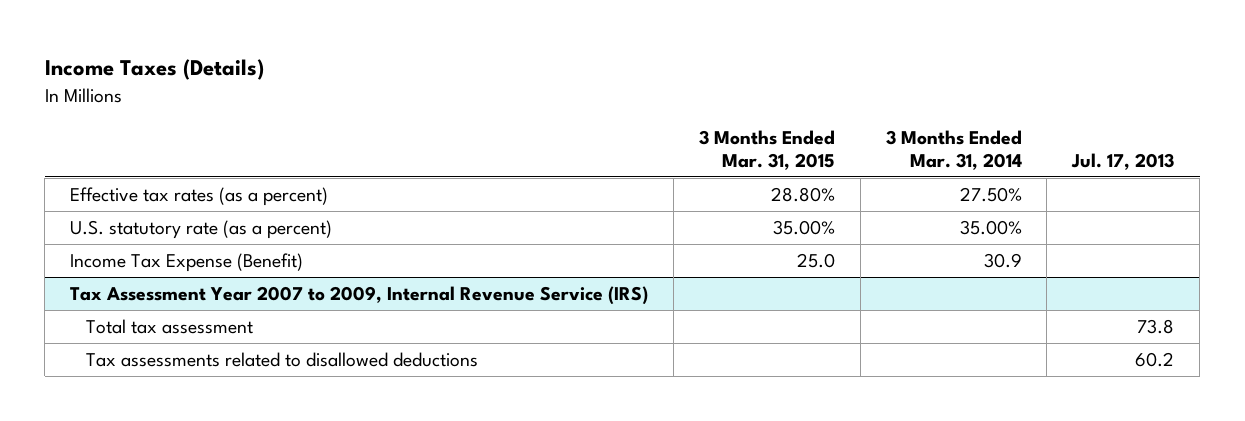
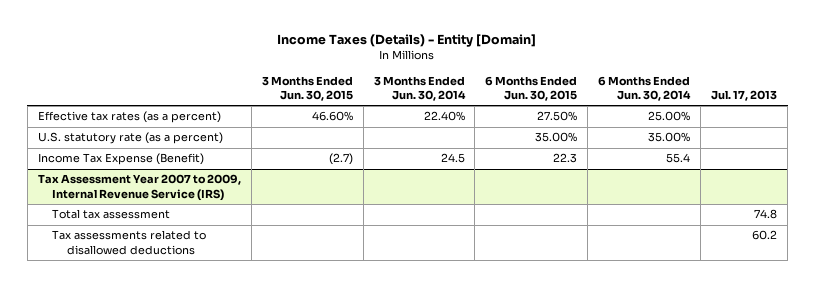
- Income Taxes (Details)
+ Income Taxes (Details) - Entity [Domain]
- | 3 Months Ended Mar. 31, 2015 | 3 Months Ended Mar. 31, 2014 | Jul. 17, 2013
+ | 3 Months Ended Jun. 30, 2015 | 3 Months Ended Jun. 30, 2014 | 6 Months Ended Jun. 30, 2015 | 6 Months Ended Jun. 30, 2014 | Jul. 17, 2013
@ Tax Assessment Year 2007 to 2009, Internal Revenue Service (IRS)
- Total tax assessment | | | 73.8
+ Total tax assessment | | | | | 74.8

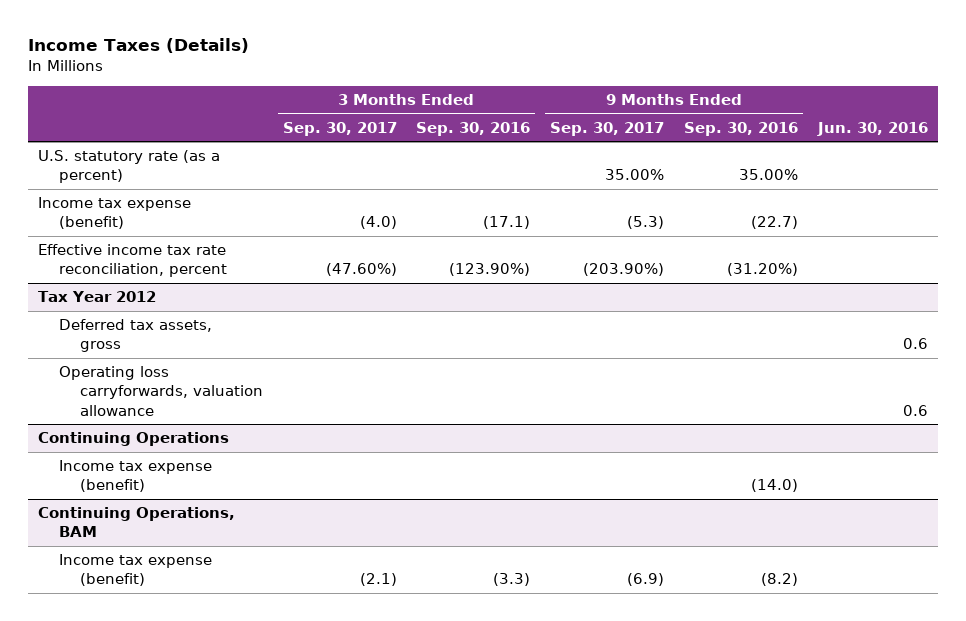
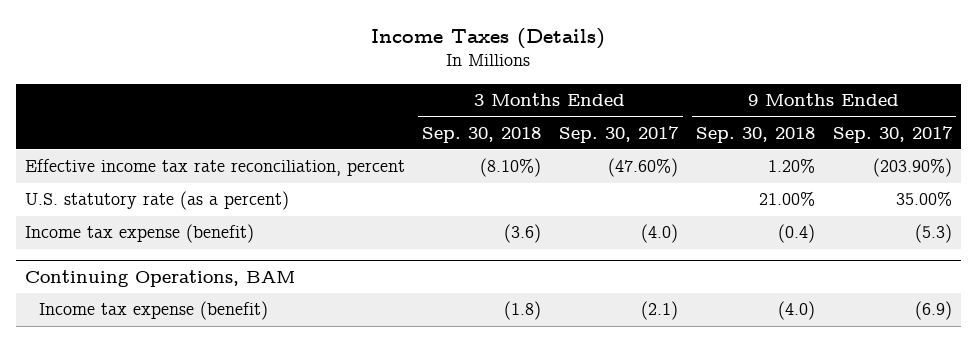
- | 3 Months Ended Sep. 30, 2017 | 3 Months Ended Sep. 30, 2016 | 9 Months Ended Sep. 30, 2017 | 9 Months Ended Sep. 30, 2016 | Jun. 30, 2016
+ | 3 Months Ended Sep. 30, 2018 | 3 Months Ended Sep. 30, 2017 | 9 Months Ended Sep. 30, 2018 | 9 Months Ended Sep. 30, 2017
moved up: Effective income tax rate reconciliation, percent | (8.10%) | (47.60%) | 1.20% | (203.90%)
- Tax Year 2012
- Deferred tax assets, gross | | | | | 0.6
- Operating loss carryforwards, valuation allowance | | | | | 0.6
- Continuing Operations
- Income tax expense (benefit) | | | | (14.0) |

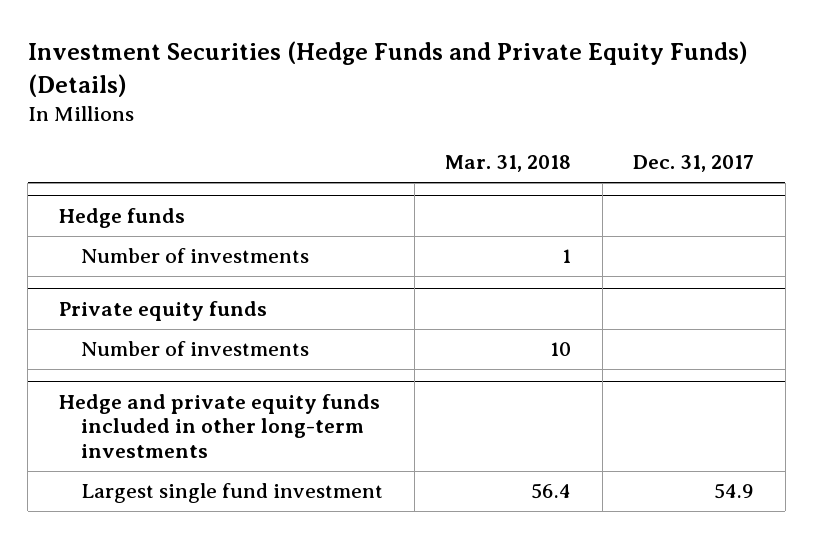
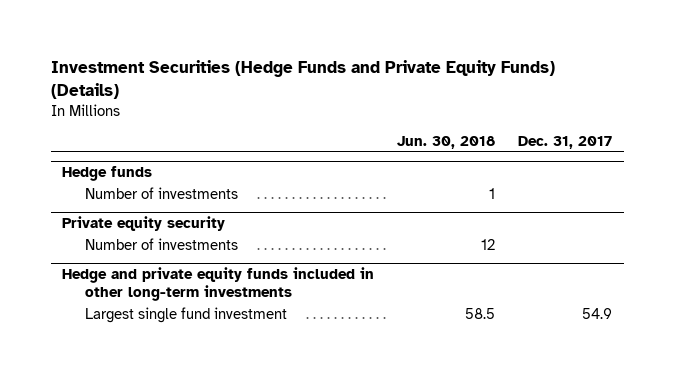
- | Mar. 31, 2018 | Dec. 31, 2017
+ | Jun. 30, 2018 | Dec. 31, 2017
- Private equity funds
+ Private equity security

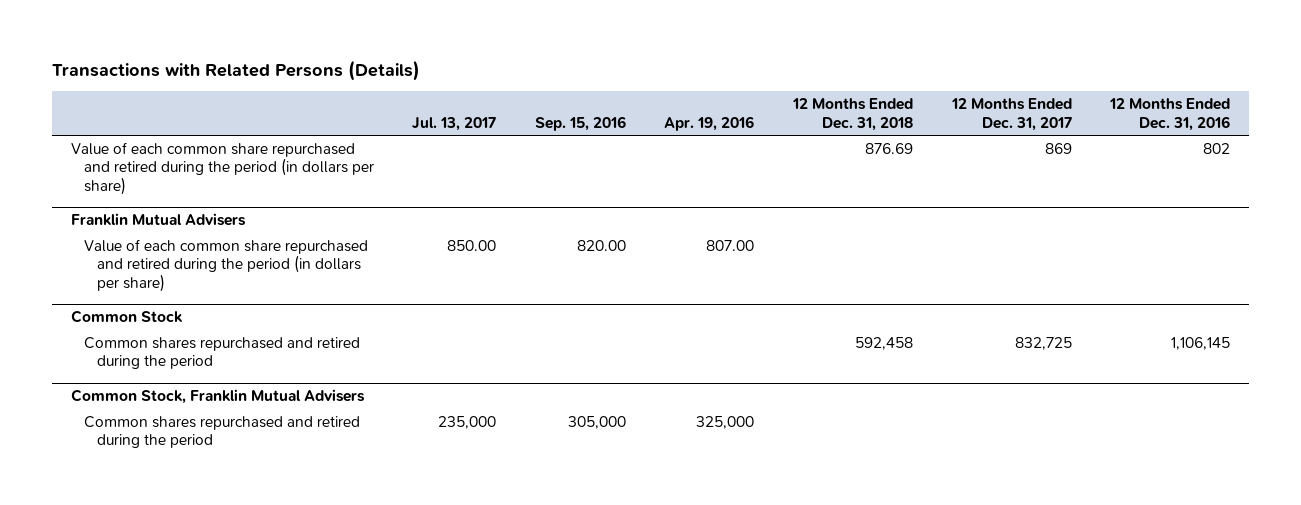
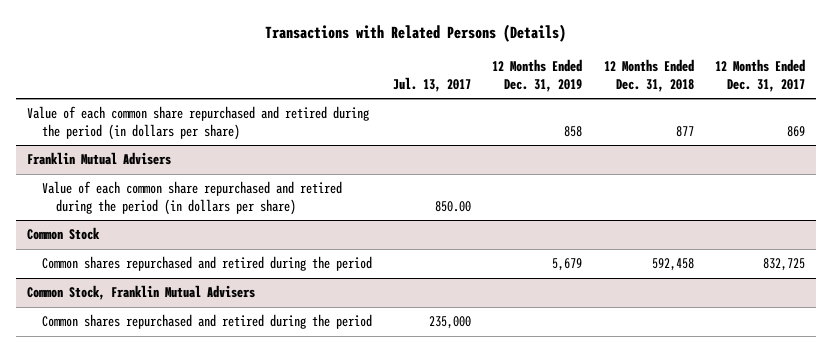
- | Jul. 13, 2017 | Sep. 15, 2016 | Apr. 19, 2016 | 12 Months Ended Dec. 31, 2018 | 12 Months Ended Dec. 31, 2017 | 12 Months Ended Dec. 31, 2016
+ | Jul. 13, 2017 | 12 Months Ended Dec. 31, 2019 | 12 Months Ended Dec. 31, 2018 | 12 Months Ended Dec. 31, 2017
- Value of each common share repurchased and retired during the period (in dollars per share) | | | | 876.69 | 869 | 802
+ Value of each common share repurchased and retired during the period (in dollars per share) | | 858 | 877 | 869

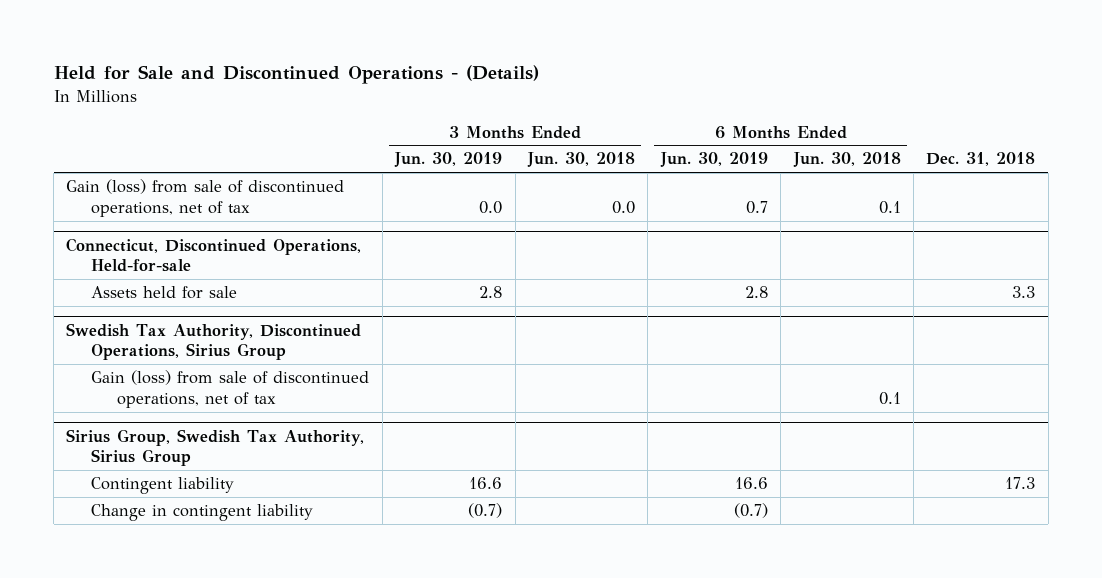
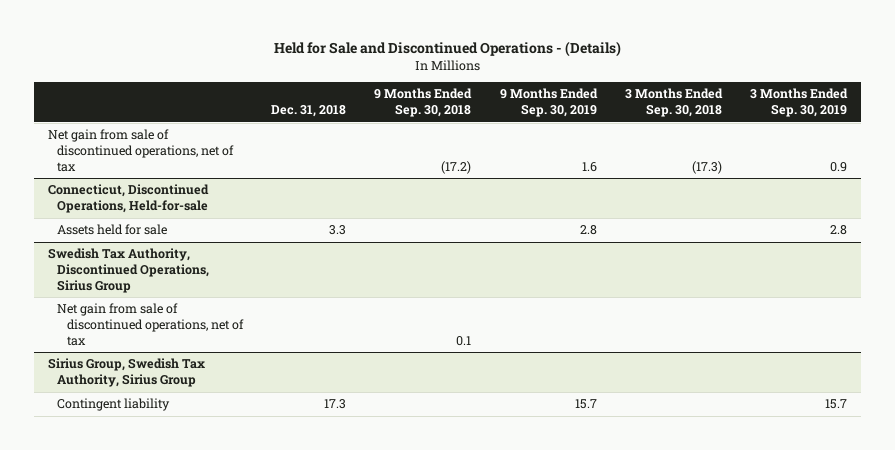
- | 3 Months Ended Jun. 30, 2019 | 3 Months Ended Jun. 30, 2018 | 6 Months Ended Jun. 30, 2019 | 6 Months Ended Jun. 30, 2018 | Dec. 31, 2018
+ | Dec. 31, 2018 | 9 Months Ended Sep. 30, 2018 | 9 Months Ended Sep. 30, 2019 | 3 Months Ended Sep. 30, 2018 | 3 Months Ended Sep. 30, 2019
- Gain (loss) from sale of discontinued operations, net of tax | 0.0 | 0.0 | 0.7 | 0.1 |
+ Net gain from sale of discontinued operations, net of tax | | (17.2) | 1.6 | (17.3) | 0.9
@ Swedish Tax Authority, Discontinued Operations, Sirius Group
- Gain (loss) from sale of discontinued operations, net of tax | | | | 0.1 |
+ Net gain from sale of discontinued operations, net of tax | | 0.1 | | |
@ Sirius Group, Swedish Tax Authority, Sirius Group
- Change in contingent liability | (0.7) | | (0.7) | |

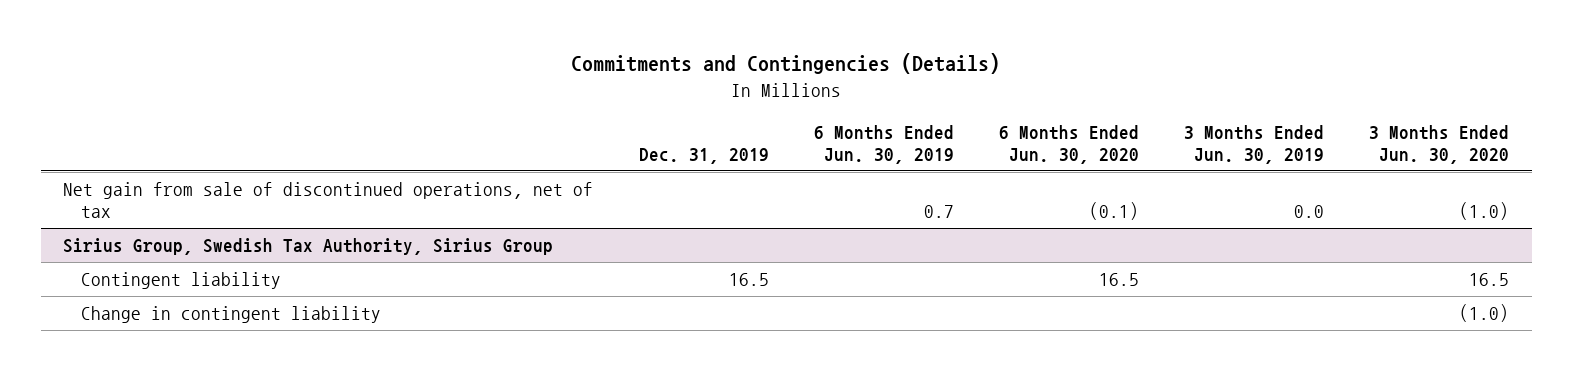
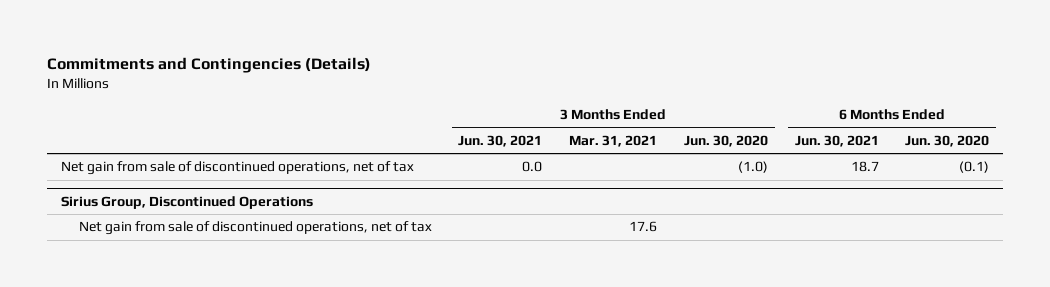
- | Dec. 31, 2019 | 6 Months Ended Jun. 30, 2019 | 6 Months Ended Jun. 30, 2020 | 3 Months Ended Jun. 30, 2019 | 3 Months Ended Jun. 30, 2020
+ | 3 Months Ended Jun. 30, 2021 | 3 Months Ended Mar. 31, 2021 | 3 Months Ended Jun. 30, 2020 | 6 Months Ended Jun. 30, 2021 | 6 Months Ended Jun. 30, 2020
- Sirius Group, Swedish Tax Authority, Sirius Group
- Contingent liability | 16.5 | | 16.5 | | 16.5
- Change in contingent liability | | | | | (1.0)
+ Sirius Group, Discontinued Operations
+ Net gain from sale of discontinued operations, net of tax | | 17.6 | | |

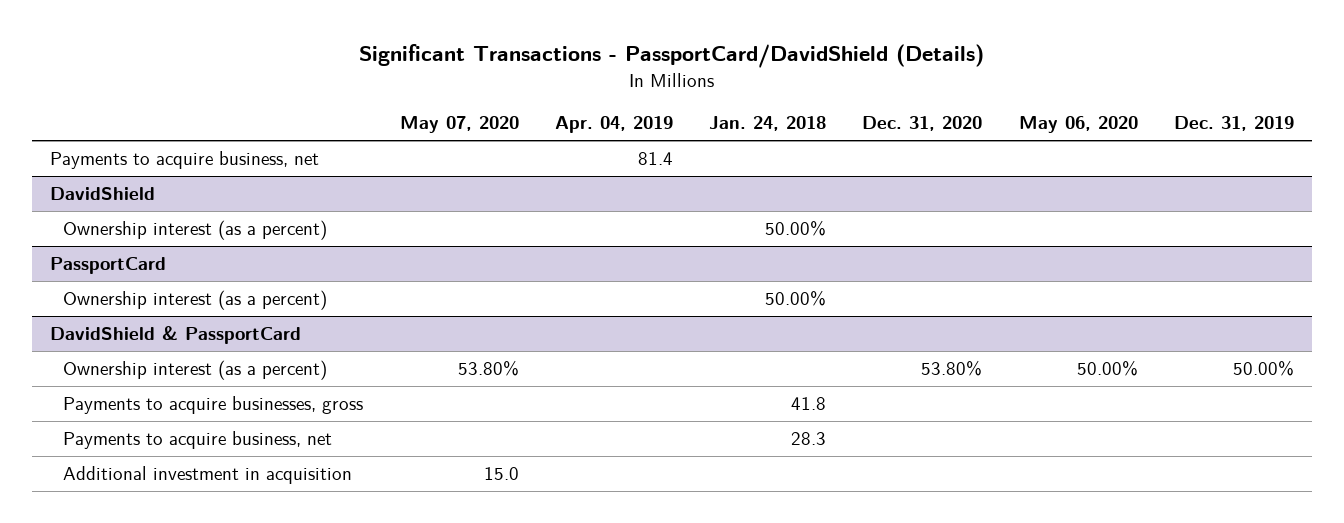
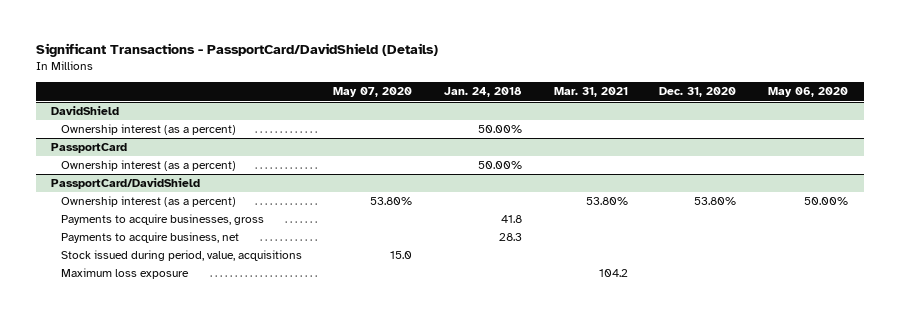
- | May 07, 2020 | Apr. 04, 2019 | Jan. 24, 2018 | Dec. 31, 2020 | May 06, 2020 | Dec. 31, 2019
+ | May 07, 2020 | Jan. 24, 2018 | Mar. 31, 2021 | Dec. 31, 2020 | May 06, 2020
- Payments to acquire business, net | | 81.4 | | | |
- DavidShield & PassportCard
+ PassportCard/DavidShield
- Additional investment in acquisition | 15.0 | | | | |
+ Stock issued during period, value, acquisitions | 15.0 | | | |
+ Maximum loss exposure | | | 104.2 | |

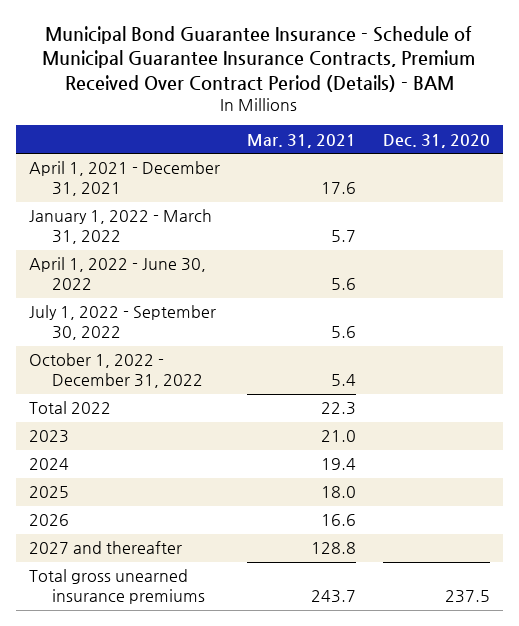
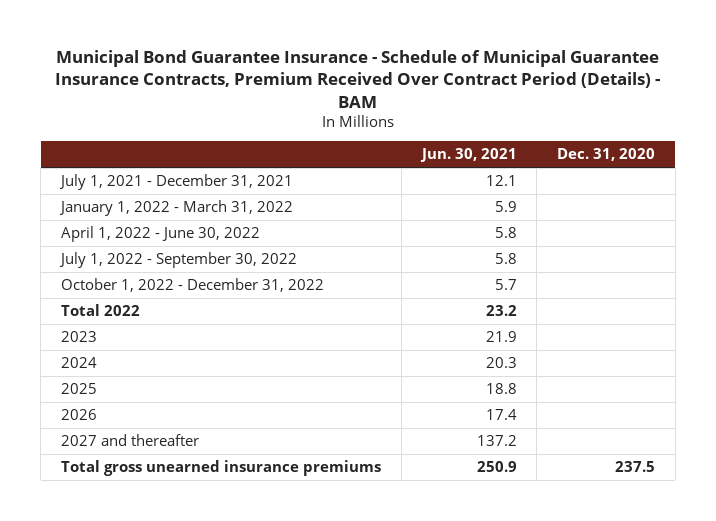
- | Mar. 31, 2021 | Dec. 31, 2020
+ | Jun. 30, 2021 | Dec. 31, 2020
- April 1, 2021 - December 31, 2021 | 17.6 |
+ July 1, 2021 - December 31, 2021 | 12.1 |

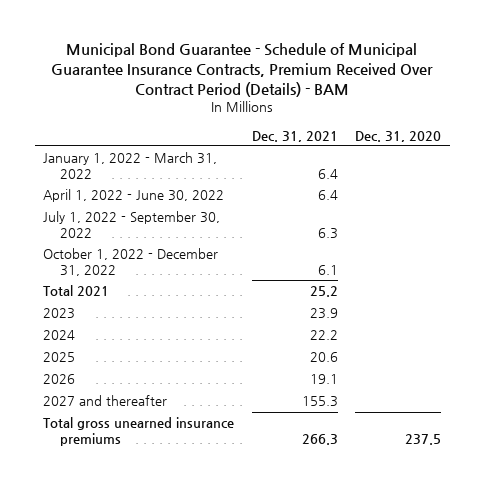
- Municipal Bond Guarantee Insurance - Schedule of Municipal Guarantee Insurance Contracts, Premium Received Over Contract Period (Details) - BAM
+ Municipal Bond Guarantee - Schedule of Municipal Guarantee Insurance Contracts, Premium Received Over Contract Period (Details) - BAM
- | Jun. 30, 2021 | Dec. 31, 2020
+ | Dec. 31, 2021 | Dec. 31, 2020
- July 1, 2021 - December 31, 2021 | 12.1 |
- Total 2022 | 23.2 |
+ Total 2021 | 25.2 |

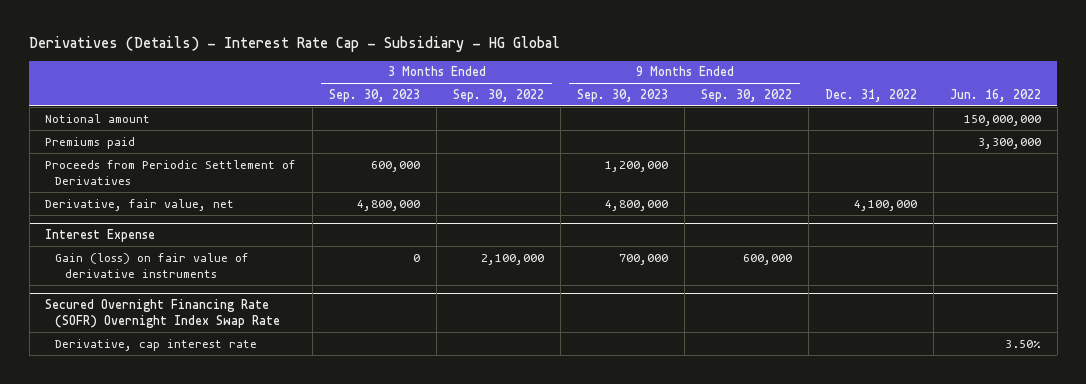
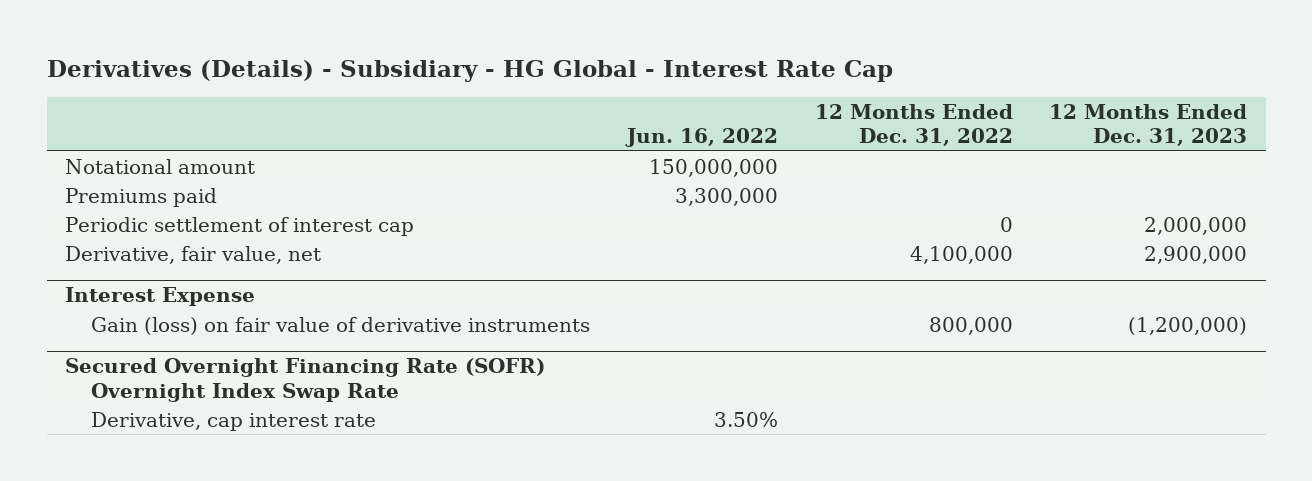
- Derivatives (Details) - Interest Rate Cap - Subsidiary - HG Global
+ Derivatives (Details) - Subsidiary - HG Global - Interest Rate Cap
- | 3 Months Ended Sep. 30, 2023 | 3 Months Ended Sep. 30, 2022 | 9 Months Ended Sep. 30, 2023 | 9 Months Ended Sep. 30, 2022 | Dec. 31, 2022 | Jun. 16, 2022
+ | Jun. 16, 2022 | 12 Months Ended Dec. 31, 2022 | 12 Months Ended Dec. 31, 2023
- Notional amount | | | | | | 150,000,000
+ Notational amount | 150,000,000 | |
- Proceeds from Periodic Settlement of Derivatives | 600,000 | | 1,200,000 | | |
+ Periodic settlement of interest cap | | 0 | 2,000,000

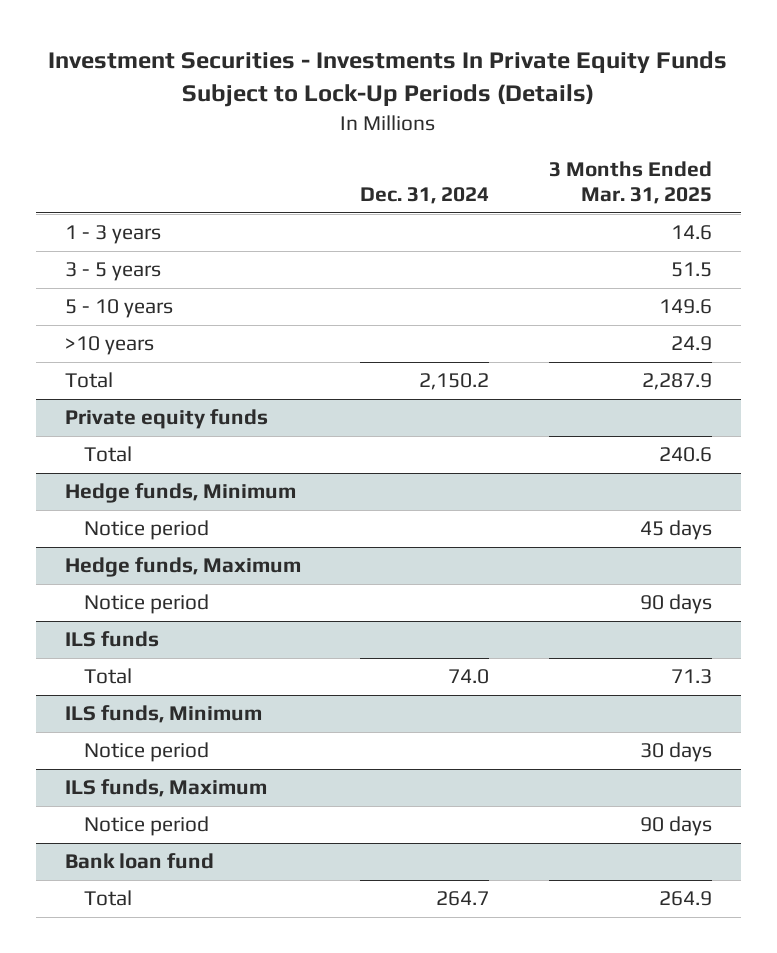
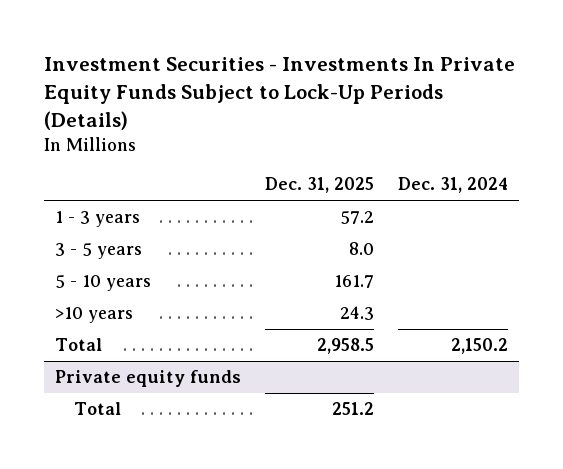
- | Dec. 31, 2024 | 3 Months Ended Mar. 31, 2025
+ | Dec. 31, 2025 | Dec. 31, 2024
- Hedge funds, Minimum
- Notice period | | 45 days
- Hedge funds, Maximum
- Notice period | | 90 days
- ILS funds
- Total | 74.0 | 71.3
- ILS funds, Minimum
- Notice period | | 30 days
- ILS funds, Maximum
- Notice period | | 90 days
- Bank loan fund
- Total | 264.7 | 264.9

